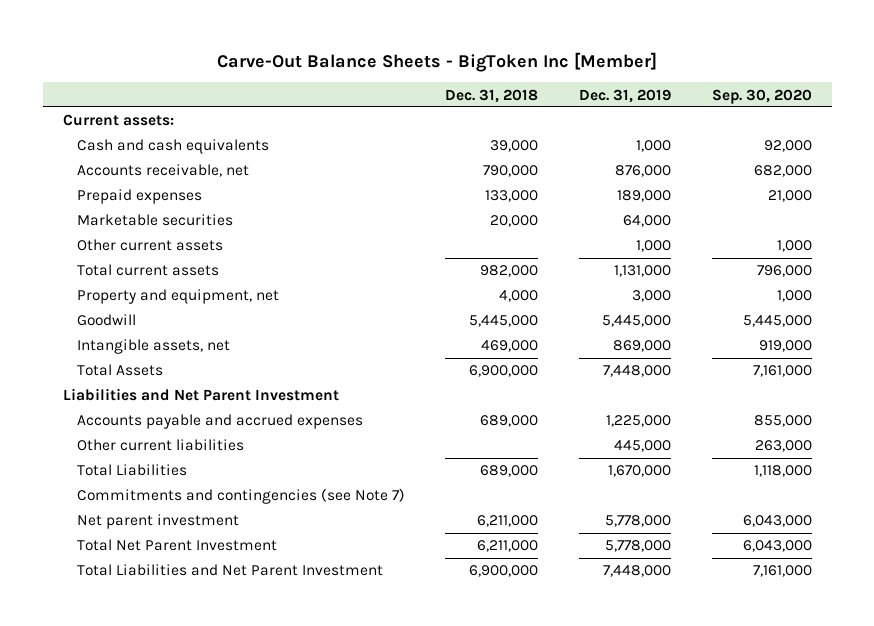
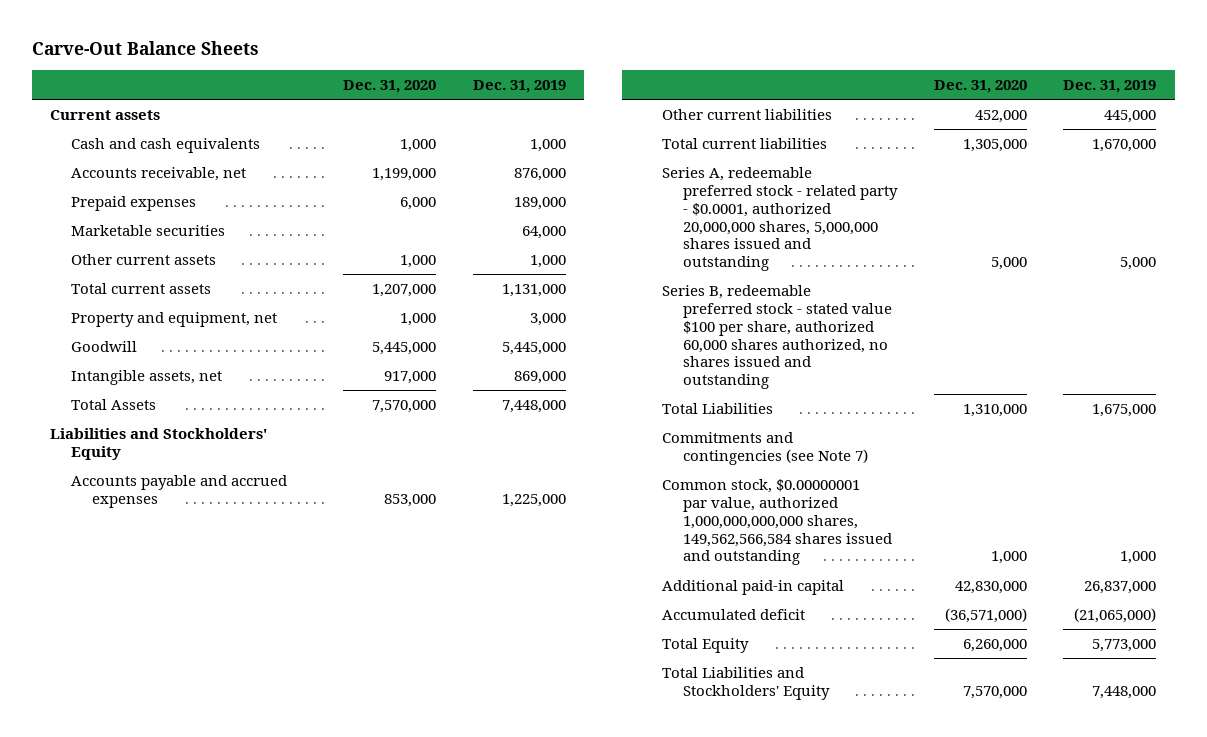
- Carve-Out Balance Sheets - BigToken Inc [Member]
+ Carve-Out Balance Sheets
- | Dec. 31, 2018 | Dec. 31, 2019 | Sep. 30, 2020
+ | Dec. 31, 2020 | Dec. 31, 2019
- Current assets:
+ Current assets
- Liabilities and Net Parent Investment
+ Liabilities and Stockholders' Equity
- Total Liabilities | 689,000 | 1,670,000 | 1,118,000
+ Total current liabilities | 1,305,000 | 1,670,000
+ Series A, redeemable preferred stock - related party - $0.0001, authorized 20,000,000 shares, 5,000,000 shares issued and outstanding | 5,000 | 5,000
+ Series B, redeemable preferred stock - stated value $100 per share, authorized 60,000 shares authorized, no shares issued and outstanding
+ Total Liabilities | 1,310,000 | 1,675,000
- Net parent investment | 6,211,000 | 5,778,000 | 6,043,000
- Total Net Parent Investment | 6,211,000 | 5,778,000 | 6,043,000
- Total Liabilities and Net Parent Investment | 6,900,000 | 7,448,000 | 7,161,000
+ Common stock, $0.00000001 par value, authorized 1,000,000,000,000 shares, 149,562,566,584 shares issued and outstanding | 1,000 | 1,000
+ Additional paid-in capital | 42,830,000 | 26,837,000
+ Accumulated deficit | (36,571,000) | (21,065,000)
+ Total Equity | 6,260,000 | 5,773,000
+ Total Liabilities and Stockholders' Equity | 7,570,000 | 7,448,000

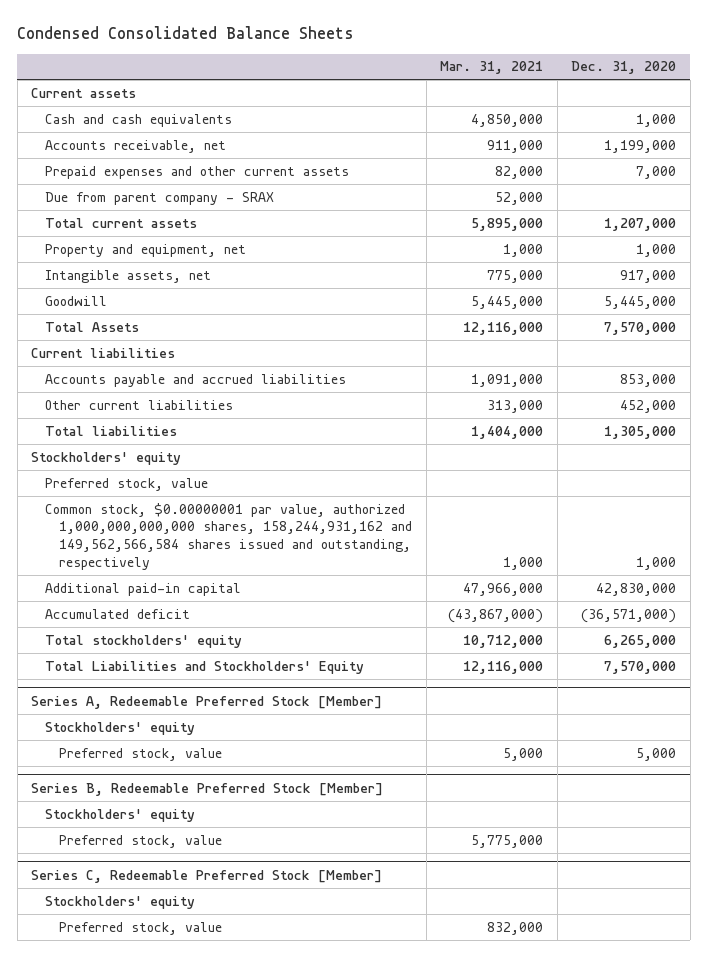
- Carve-Out Balance Sheets
+ Condensed Consolidated Balance Sheets
- | Dec. 31, 2020 | Dec. 31, 2019
+ | Mar. 31, 2021 | Dec. 31, 2020
- Prepaid expenses | 6,000 | 189,000
- Marketable securities | | 64,000
- Other current assets | 1,000 | 1,000
+ Prepaid expenses and other current assets | 82,000 | 7,000
+ Due from parent company - SRAX | 52,000 |
moved down: Goodwill | 5,445,000 | 5,445,000
- Liabilities and Stockholders' Equity
- Accounts payable and accrued expenses | 853,000 | 1,225,000
+ Current liabilities
+ Accounts payable and accrued liabilities | 1,091,000 | 853,000
- Total current liabilities | 1,305,000 | 1,670,000
- Series A, redeemable preferred stock - related party - $0.0001, authorized 20,000,000 shares, 5,000,000 shares issued and outstanding | 5,000 | 5,000
- Series B, redeemable preferred stock - stated value $100 per share, authorized 60,000 shares authorized, no shares issued and outstanding
- Total Liabilities | 1,310,000 | 1,675,000
- Commitments and contingencies (see Note 7)
- Common stock, $0.00000001 par value, authorized 1,000,000,000,000 shares, 149,562,566,584 shares issued and outstanding | 1,000 | 1,000
+ Total liabilities | 1,404,000 | 1,305,000
+ Stockholders' equity
+ Preferred stock, value
+ Common stock, $0.00000001 par value, authorized 1,000,000,000,000 shares, 158,244,931,162 and 149,562,566,584 shares issued and outstanding, respectively | 1,000 | 1,000
- Total Equity | 6,260,000 | 5,773,000
+ Total stockholders' equity | 10,712,000 | 6,265,000
+ Series A, Redeemable Preferred Stock [Member]
+ Stockholders' equity
+ Preferred stock, value | 5,000 | 5,000
+ Series B, Redeemable Preferred Stock [Member]
+ Stockholders' equity
+ Preferred stock, value | 5,775,000 |
+ Series C, Redeemable Preferred Stock [Member]
+ Stockholders' equity
+ Preferred stock, value | 832,000 |

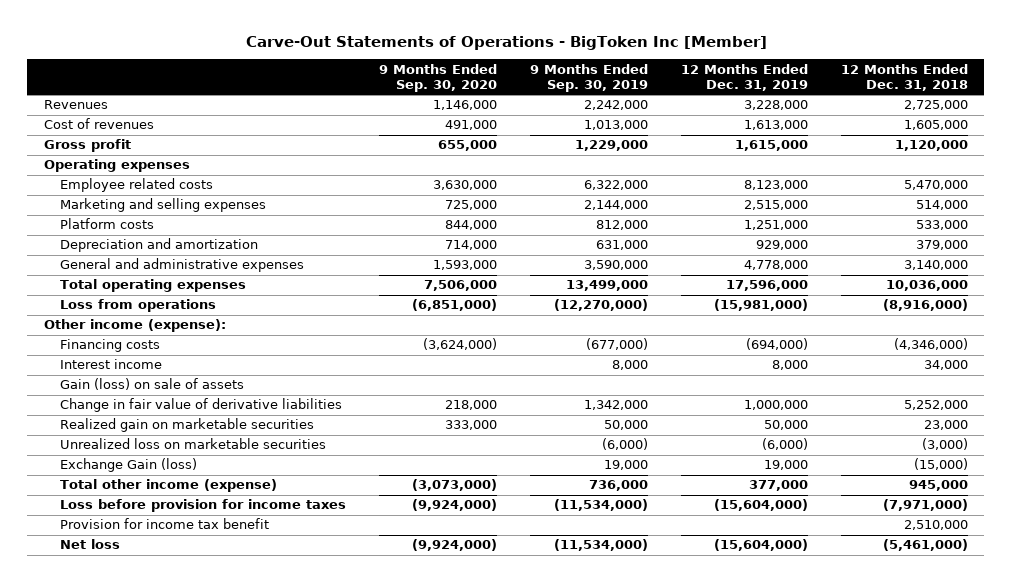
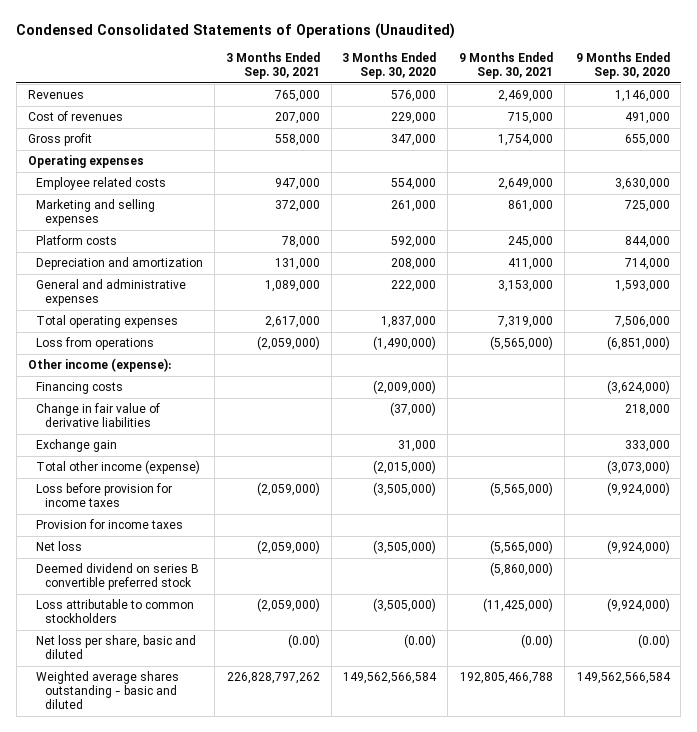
- Carve-Out Statements of Operations - BigToken Inc [Member]
+ Condensed Consolidated Statements of Operations (Unaudited)
- | 9 Months Ended Sep. 30, 2020 | 9 Months Ended Sep. 30, 2019 | 12 Months Ended Dec. 31, 2019 | 12 Months Ended Dec. 31, 2018
+ | 3 Months Ended Sep. 30, 2021 | 3 Months Ended Sep. 30, 2020 | 9 Months Ended Sep. 30, 2021 | 9 Months Ended Sep. 30, 2020
- Interest income | | 8,000 | 8,000 | 34,000
- Gain (loss) on sale of assets
- Realized gain on marketable securities | 333,000 | 50,000 | 50,000 | 23,000
- Unrealized loss on marketable securities | | (6,000) | (6,000) | (3,000)
- Exchange Gain (loss) | | 19,000 | 19,000 | (15,000)
+ Exchange gain | | 31,000 | | 333,000
- Provision for income tax benefit | | | | 2,510,000
+ Provision for income taxes
+ Deemed dividend on series B convertible preferred stock | | | (5,860,000) |
+ Loss attributable to common stockholders | (2,059,000) | (3,505,000) | (11,425,000) | (9,924,000)
+ Net loss per share, basic and diluted | (0.00) | (0.00) | (0.00) | (0.00)
+ Weighted average shares outstanding - basic and diluted | 226,828,797,262 | 149,562,566,584 | 192,805,466,788 | 149,562,566,584

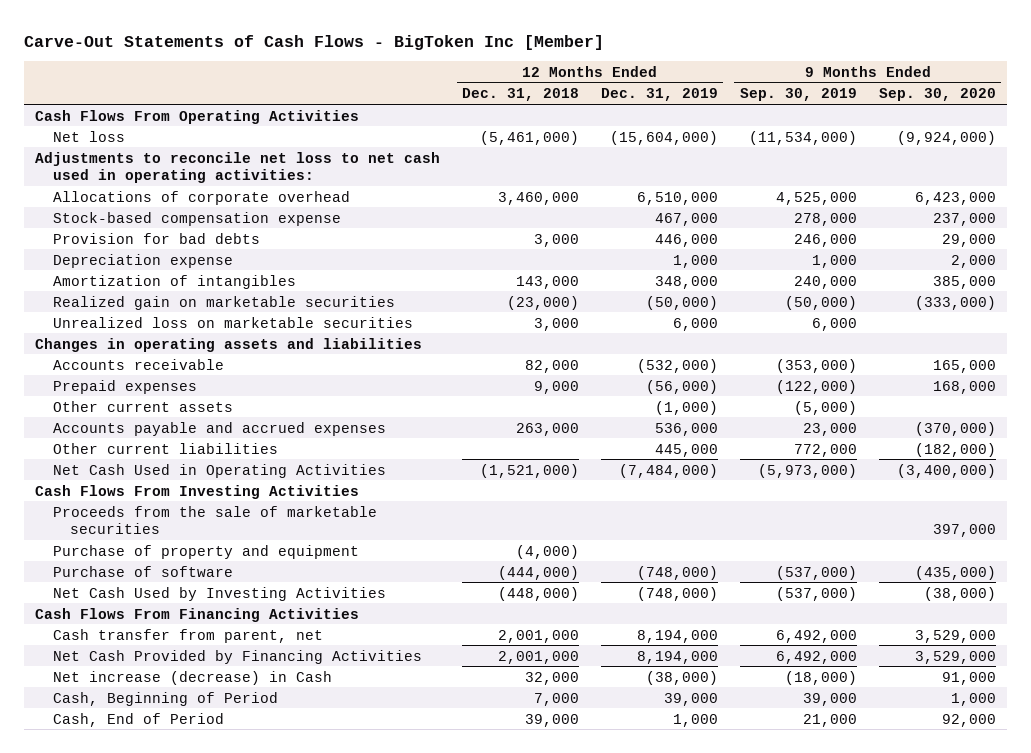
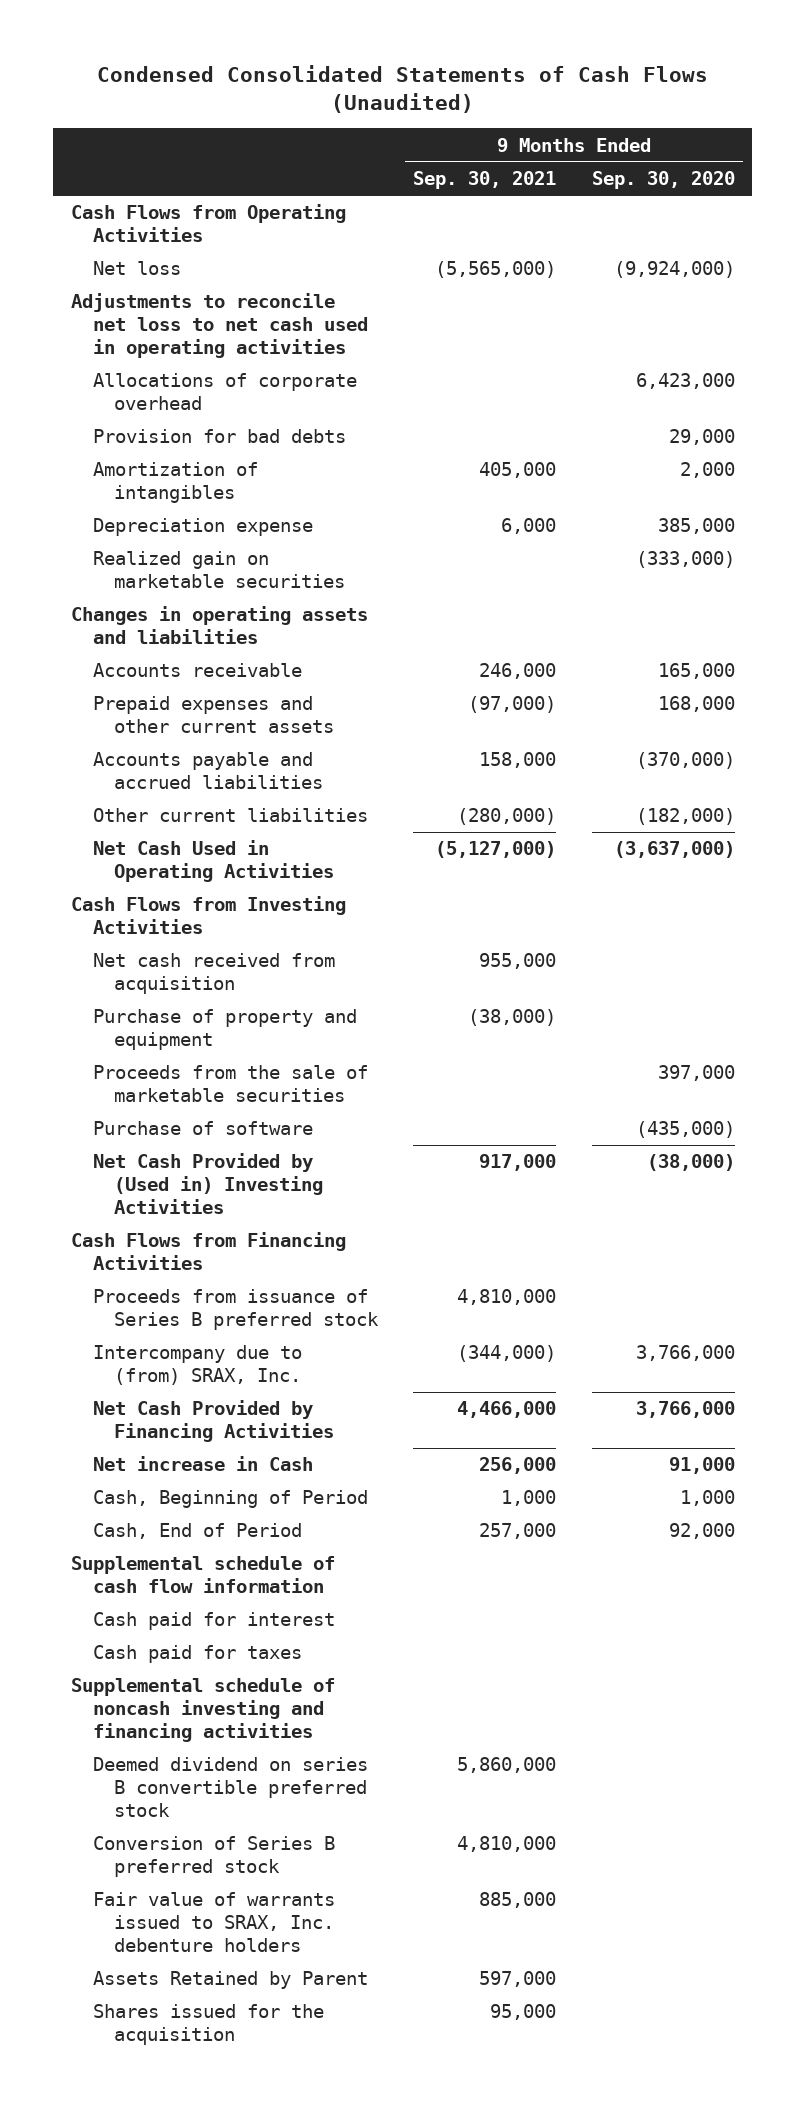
- Carve-Out Statements of Cash Flows - BigToken Inc [Member]
+ Condensed Consolidated Statements of Cash Flows (Unaudited)
- | 12 Months Ended Dec. 31, 2018 | 12 Months Ended Dec. 31, 2019 | 9 Months Ended Sep. 30, 2019 | 9 Months Ended Sep. 30, 2020
+ | 9 Months Ended Sep. 30, 2021 | 9 Months Ended Sep. 30, 2020
- Cash Flows From Operating Activities
+ Cash Flows from Operating Activities
- Adjustments to reconcile net loss to net cash used in operating activities:
+ Adjustments to reconcile net loss to net cash used in operating activities
- Stock-based compensation expense | | 467,000 | 278,000 | 237,000
- Depreciation expense | | 1,000 | 1,000 | 2,000
- Amortization of intangibles | 143,000 | 348,000 | 240,000 | 385,000
+ Amortization of intangibles | 405,000 | 2,000
+ Depreciation expense | 6,000 | 385,000
- Unrealized loss on marketable securities | 3,000 | 6,000 | 6,000 |
- Prepaid expenses | 9,000 | (56,000) | (122,000) | 168,000
- Other current assets | | (1,000) | (5,000) |
- Accounts payable and accrued expenses | 263,000 | 536,000 | 23,000 | (370,000)
+ Prepaid expenses and other current assets | (97,000) | 168,000
+ Accounts payable and accrued liabilities | 158,000 | (370,000)
- Net Cash Used in Operating Activities | (1,521,000) | (7,484,000) | (5,973,000) | (3,400,000)
- Cash Flows From Investing Activities
+ Net Cash Used in Operating Activities | (5,127,000) | (3,637,000)
+ Cash Flows from Investing Activities
+ Net cash received from acquisition | 955,000 |
moved down: Proceeds from the sale of marketable securities | | 397,000
- Net Cash Used by Investing Activities | (448,000) | (748,000) | (537,000) | (38,000)
- Cash Flows From Financing Activities
- Cash transfer from parent, net | 2,001,000 | 8,194,000 | 6,492,000 | 3,529,000
- Net Cash Provided by Financing Activities | 2,001,000 | 8,194,000 | 6,492,000 | 3,529,000
- Net increase (decrease) in Cash | 32,000 | (38,000) | (18,000) | 91,000
+ Net Cash Provided by (Used in) Investing Activities | 917,000 | (38,000)
+ Cash Flows from Financing Activities
+ Proceeds from issuance of Series B preferred stock | 4,810,000 |
+ Intercompany due to (from) SRAX, Inc. | (344,000) | 3,766,000
+ Net Cash Provided by Financing Activities | 4,466,000 | 3,766,000
+ Net increase in Cash | 256,000 | 91,000
+ Supplemental schedule of cash flow information
+ Cash paid for interest
+ Cash paid for taxes
+ Supplemental schedule of noncash investing and financing activities
+ Deemed dividend on series B convertible preferred stock | 5,860,000 |
+ Conversion of Series B preferred stock | 4,810,000 |
+ Fair value of warrants issued to SRAX, Inc. debenture holders | 885,000 |
+ Assets Retained by Parent | 597,000 |
+ Shares issued for the acquisition | 95,000 |

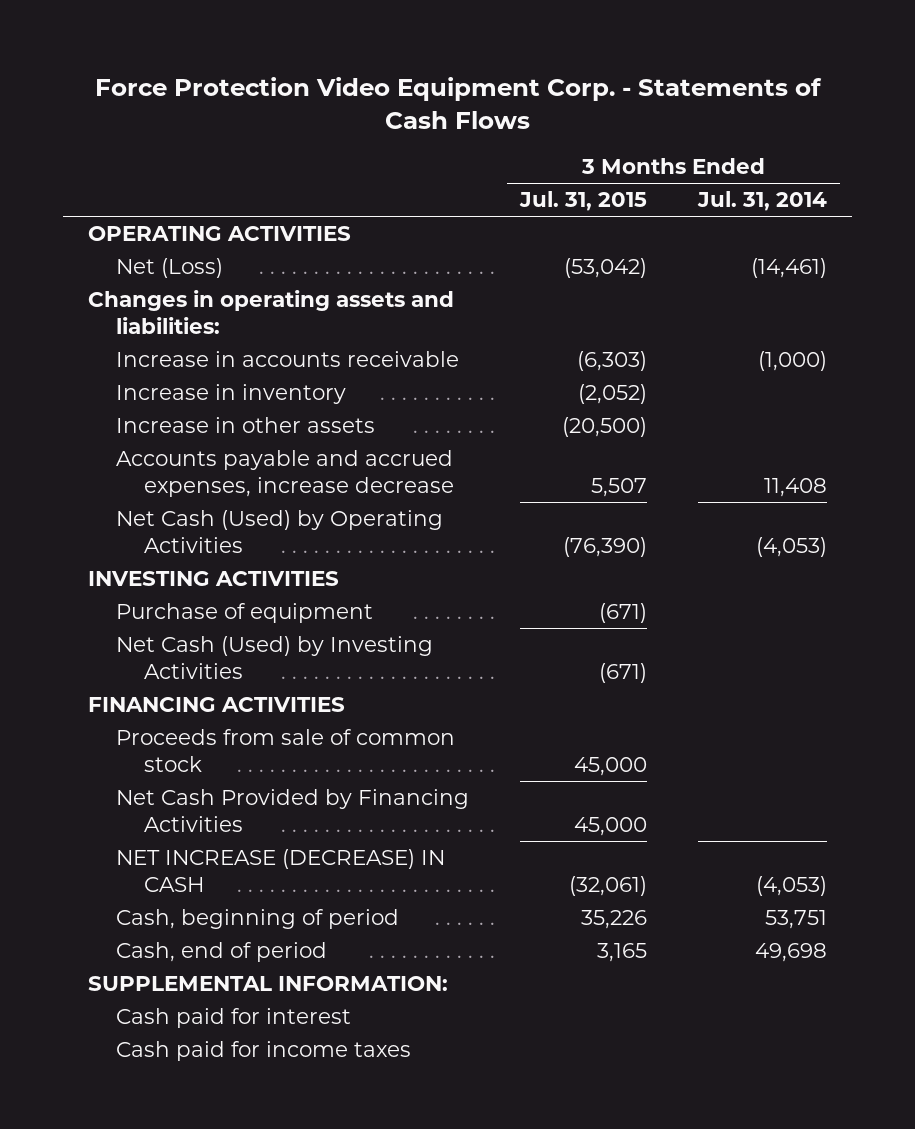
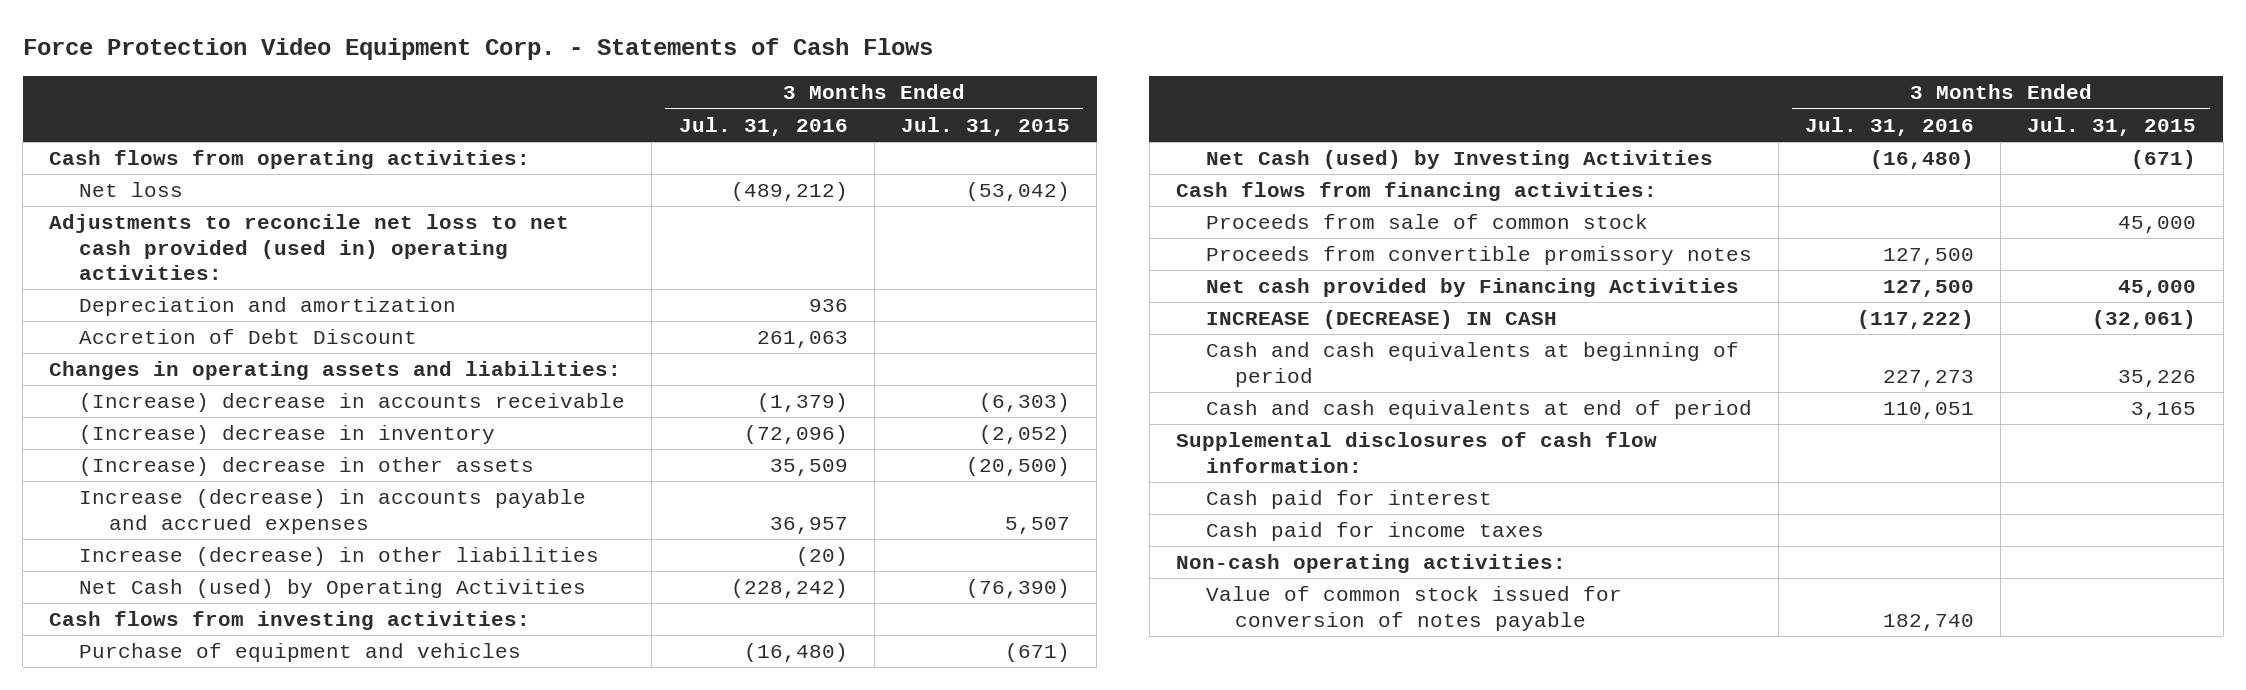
- | 3 Months Ended Jul. 31, 2015 | 3 Months Ended Jul. 31, 2014
+ | 3 Months Ended Jul. 31, 2016 | 3 Months Ended Jul. 31, 2015
- OPERATING ACTIVITIES
- Net (Loss) | (53,042) | (14,461)
+ Cash flows from operating activities:
+ Net loss | (489,212) | (53,042)
+ Adjustments to reconcile net loss to net cash provided (used in) operating activities:
+ Depreciation and amortization | 936 |
+ Accretion of Debt Discount | 261,063 |
- Increase in accounts receivable | (6,303) | (1,000)
- Increase in inventory | (2,052) |
- Increase in other assets | (20,500) |
- Accounts payable and accrued expenses, increase decrease | 5,507 | 11,408
- Net Cash (Used) by Operating Activities | (76,390) | (4,053)
- INVESTING ACTIVITIES
- Purchase of equipment | (671) |
- Net Cash (Used) by Investing Activities | (671) |
- FINANCING ACTIVITIES
+ (Increase) decrease in accounts receivable | (1,379) | (6,303)
+ (Increase) decrease in inventory | (72,096) | (2,052)
+ (Increase) decrease in other assets | 35,509 | (20,500)
+ Increase (decrease) in accounts payable and accrued expenses | 36,957 | 5,507
+ Increase (decrease) in other liabilities | (20) |
+ Net Cash (used) by Operating Activities | (228,242) | (76,390)
+ Cash flows from investing activities:
+ Purchase of equipment and vehicles | (16,480) | (671)
+ Net Cash (used) by Investing Activities | (16,480) | (671)
+ Cash flows from financing activities:
- Net Cash Provided by Financing Activities | 45,000 |
- NET INCREASE (DECREASE) IN CASH | (32,061) | (4,053)
- Cash, beginning of period | 35,226 | 53,751
- Cash, end of period | 3,165 | 49,698
- SUPPLEMENTAL INFORMATION:
+ Proceeds from convertible promissory notes | 127,500 |
+ Net cash provided by Financing Activities | 127,500 | 45,000
+ INCREASE (DECREASE) IN CASH | (117,222) | (32,061)
+ Cash and cash equivalents at beginning of period | 227,273 | 35,226
+ Cash and cash equivalents at end of period | 110,051 | 3,165
+ Supplemental disclosures of cash flow information:
+ Non-cash operating activities:
+ Value of common stock issued for conversion of notes payable | 182,740 |

